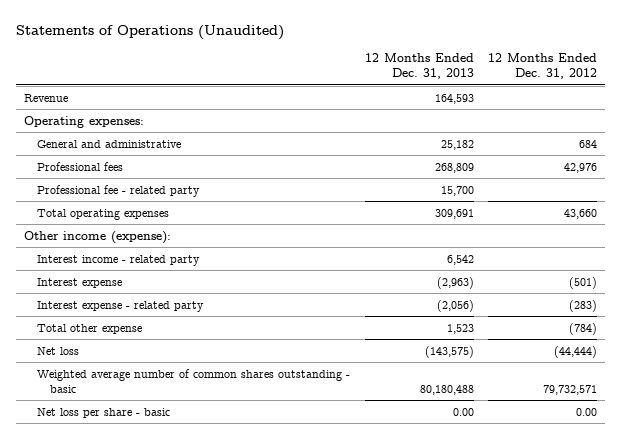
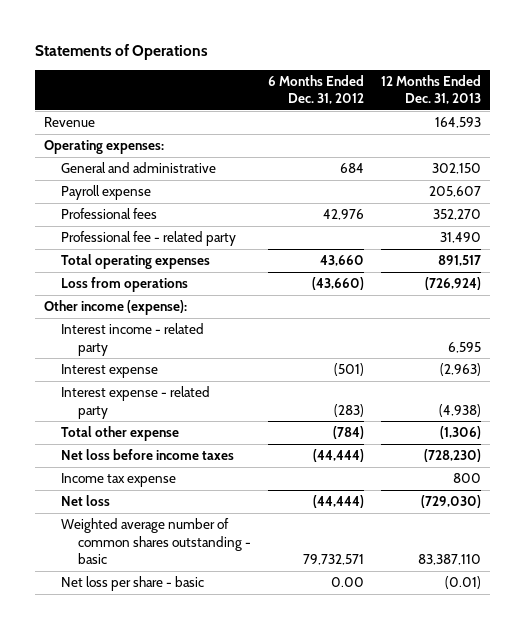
- Statements of Operations (Unaudited)
+ Statements of Operations
- | 12 Months Ended Dec. 31, 2013 | 12 Months Ended Dec. 31, 2012
+ | 6 Months Ended Dec. 31, 2012 | 12 Months Ended Dec. 31, 2013
- General and administrative | 25,182 | 684
- Professional fees | 268,809 | 42,976
- Professional fee - related party | 15,700 |
- Total operating expenses | 309,691 | 43,660
+ General and administrative | 684 | 302,150
+ Payroll expense | | 205,607
+ Professional fees | 42,976 | 352,270
+ Professional fee - related party | | 31,490
+ Total operating expenses | 43,660 | 891,517
+ Loss from operations | (43,660) | (726,924)
- Interest income - related party | 6,542 |
+ Interest income - related party | | 6,595
- Interest expense - related party | (2,056) | (283)
- Total other expense | 1,523 | (784)
- Net loss | (143,575) | (44,444)
- Weighted average number of common shares outstanding - basic | 80,180,488 | 79,732,571
- Net loss per share - basic | 0.00 | 0.00
+ Interest expense - related party | (283) | (4,938)
+ Total other expense | (784) | (1,306)
+ Net loss before income taxes | (44,444) | (728,230)
+ Income tax expense | | 800
+ Net loss | (44,444) | (729,030)
+ Weighted average number of common shares outstanding - basic | 79,732,571 | 83,387,110
+ Net loss per share - basic | 0.00 | (0.01)

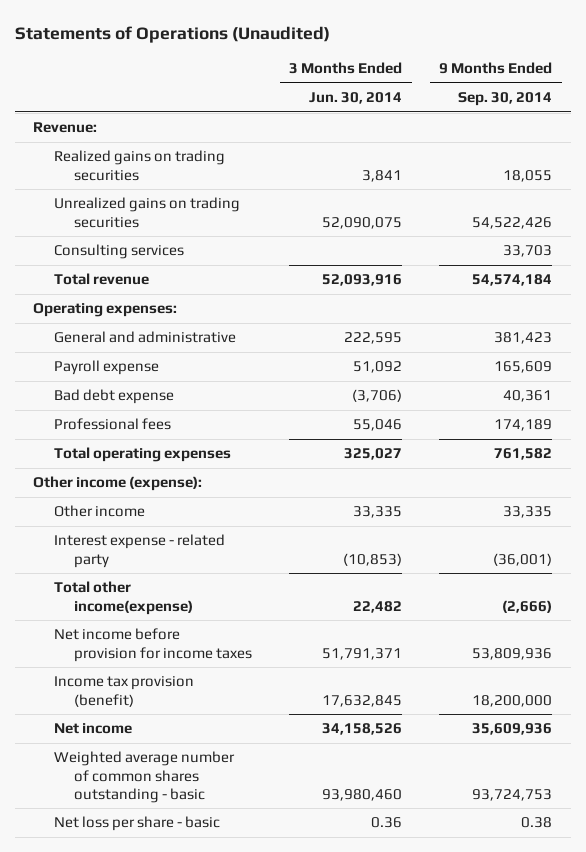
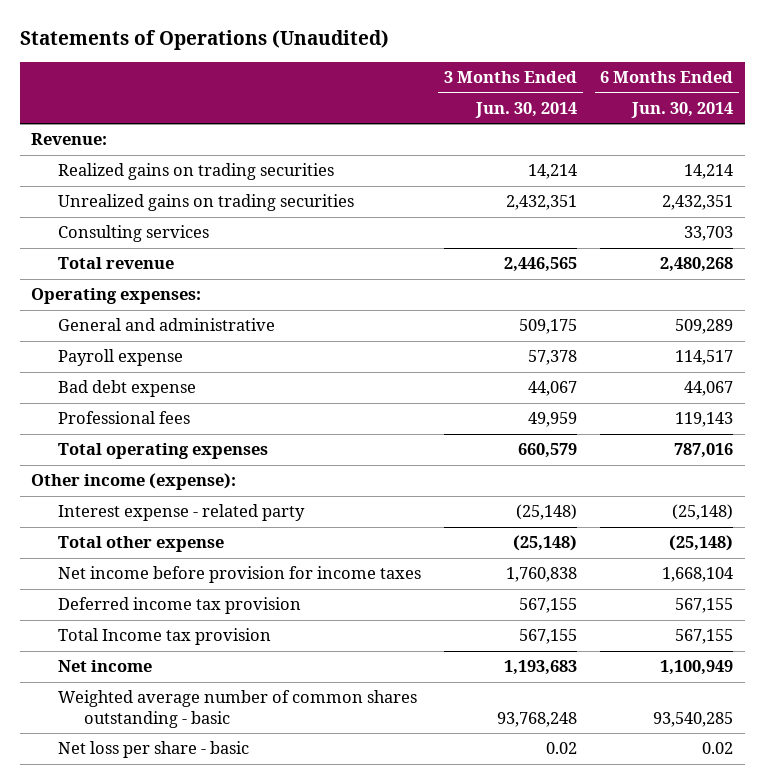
- | 3 Months Ended Jun. 30, 2014 | 9 Months Ended Sep. 30, 2014
+ | 3 Months Ended Jun. 30, 2014 | 6 Months Ended Jun. 30, 2014
- Realized gains on trading securities | 3,841 | 18,055
- Unrealized gains on trading securities | 52,090,075 | 54,522,426
+ Realized gains on trading securities | 14,214 | 14,214
+ Unrealized gains on trading securities | 2,432,351 | 2,432,351
- Total revenue | 52,093,916 | 54,574,184
+ Total revenue | 2,446,565 | 2,480,268
- General and administrative | 222,595 | 381,423
- Payroll expense | 51,092 | 165,609
- Bad debt expense | (3,706) | 40,361
- Professional fees | 55,046 | 174,189
- Total operating expenses | 325,027 | 761,582
+ General and administrative | 509,175 | 509,289
+ Payroll expense | 57,378 | 114,517
+ Bad debt expense | 44,067 | 44,067
+ Professional fees | 49,959 | 119,143
+ Total operating expenses | 660,579 | 787,016
- Other income | 33,335 | 33,335
- Interest expense - related party | (10,853) | (36,001)
- Total other income(expense) | 22,482 | (2,666)
- Net income before provision for income taxes | 51,791,371 | 53,809,936
- Income tax provision (benefit) | 17,632,845 | 18,200,000
- Net income | 34,158,526 | 35,609,936
- Weighted average number of common shares outstanding - basic | 93,980,460 | 93,724,753
- Net loss per share - basic | 0.36 | 0.38
+ Interest expense - related party | (25,148) | (25,148)
+ Total other expense | (25,148) | (25,148)
+ Net income before provision for income taxes | 1,760,838 | 1,668,104
+ Deferred income tax provision | 567,155 | 567,155
+ Total Income tax provision | 567,155 | 567,155
+ Net income | 1,193,683 | 1,100,949
+ Weighted average number of common shares outstanding - basic | 93,768,248 | 93,540,285
+ Net loss per share - basic | 0.02 | 0.02

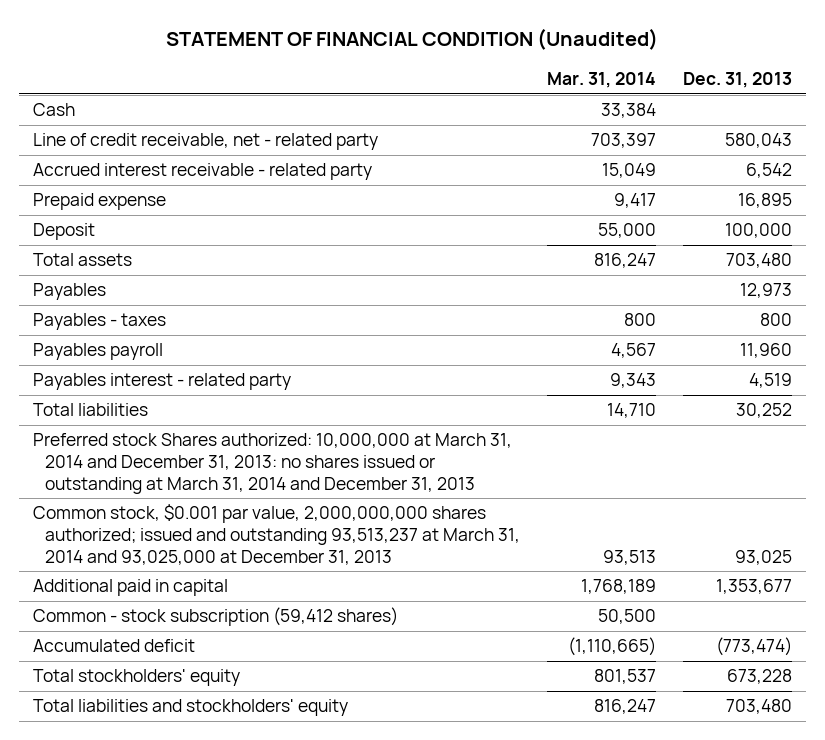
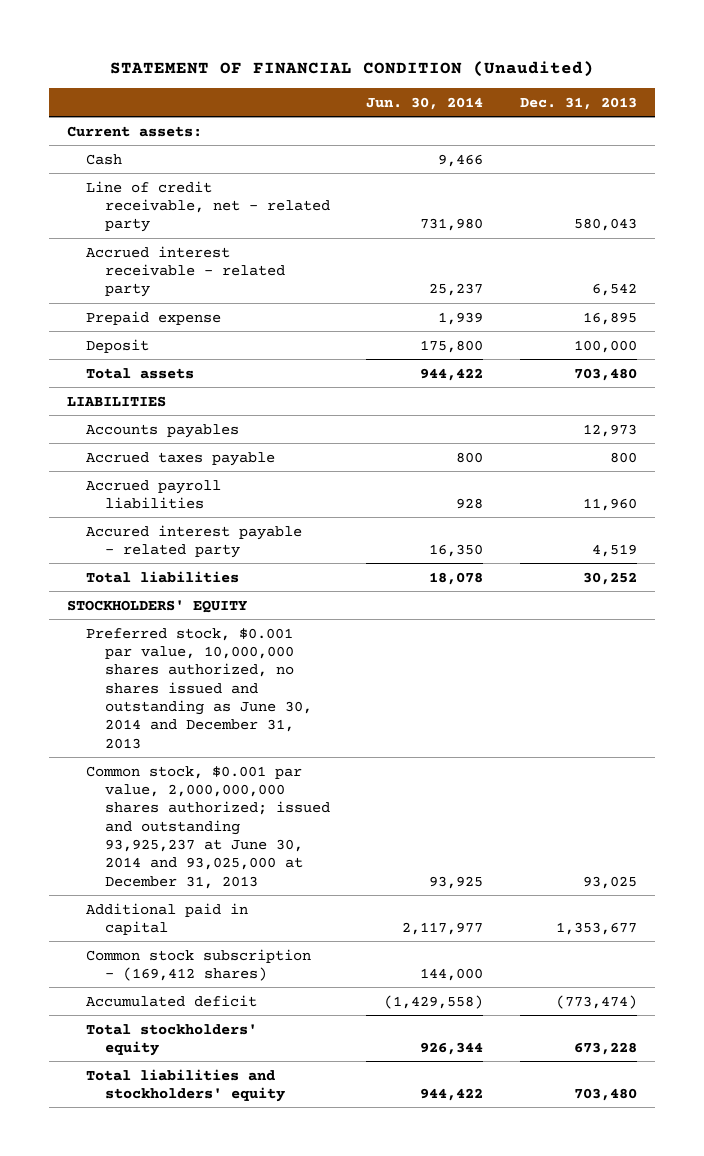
- | Mar. 31, 2014 | Dec. 31, 2013
+ | Jun. 30, 2014 | Dec. 31, 2013
+ Current assets:
- Payables | | 12,973
- Payables - taxes | 800 | 800
- Payables payroll | 4,567 | 11,960
- Payables interest - related party | 9,343 | 4,519
+ LIABILITIES
+ Accounts payables | | 12,973
+ Accrued taxes payable | 800 | 800
+ Accrued payroll liabilities | 928 | 11,960
+ Accured interest payable - related party | 16,350 | 4,519
- Preferred stock Shares authorized: 10,000,000 at March 31, 2014 and December 31, 2013: no shares issued or outstanding at March 31, 2014 and December 31, 2013
- Common stock, $0.001 par value, 2,000,000,000 shares authorized; issued and outstanding 93,513,237 at March 31, 2014 and 93,025,000 at December 31, 2013 | 93,513 | 93,025
+ STOCKHOLDERS' EQUITY
+ Preferred stock, $0.001 par value, 10,000,000 shares authorized, no shares issued and outstanding as June 30, 2014 and December 31, 2013
+ Common stock, $0.001 par value, 2,000,000,000 shares authorized; issued and outstanding 93,925,237 at June 30, 2014 and 93,025,000 at December 31, 2013 | 93,925 | 93,025
- Common - stock subscription (59,412 shares) | 50,500 |
+ Common stock subscription - (169,412 shares) | 144,000 |

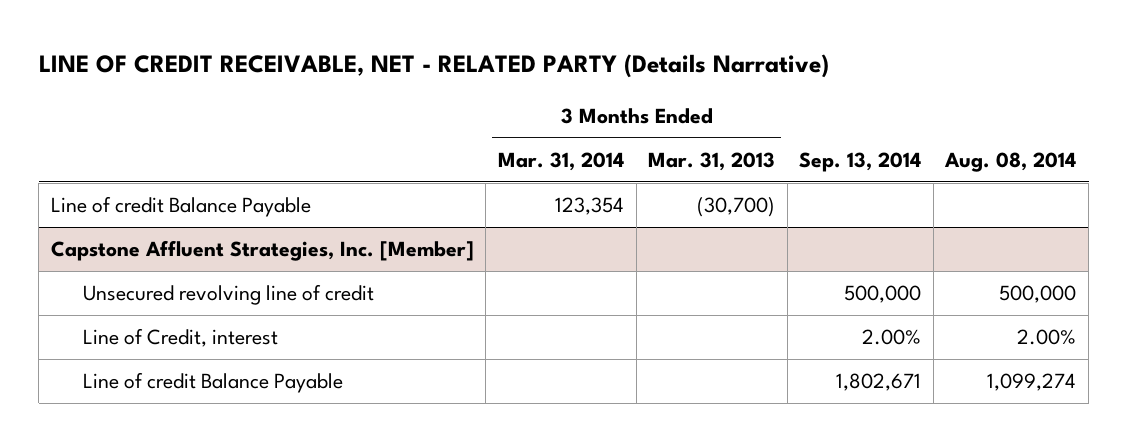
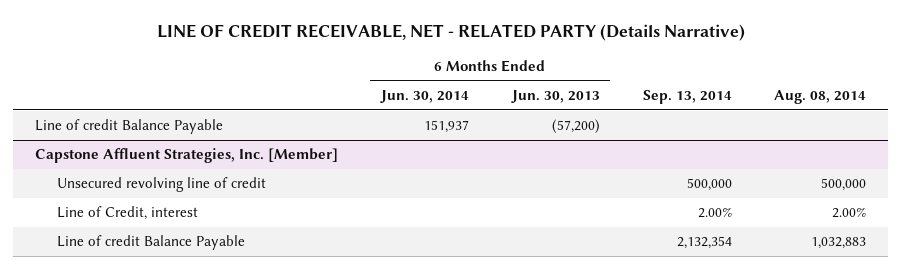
- | 3 Months Ended Mar. 31, 2014 | 3 Months Ended Mar. 31, 2013 | Sep. 13, 2014 | Aug. 08, 2014
+ | 6 Months Ended Jun. 30, 2014 | 6 Months Ended Jun. 30, 2013 | Sep. 13, 2014 | Aug. 08, 2014
@ Capstone Affluent Strategies, Inc. [Member]
- Line of credit Balance Payable | | | 1,802,671 | 1,099,274
+ Line of credit Balance Payable | | | 2,132,354 | 1,032,883

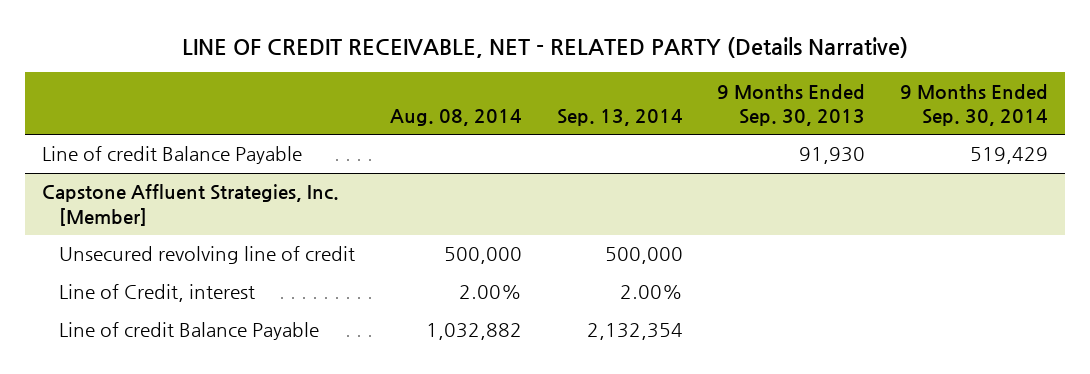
- | 6 Months Ended Jun. 30, 2014 | 6 Months Ended Jun. 30, 2013 | Sep. 13, 2014 | Aug. 08, 2014
+ | Aug. 08, 2014 | Sep. 13, 2014 | 9 Months Ended Sep. 30, 2013 | 9 Months Ended Sep. 30, 2014
@ Capstone Affluent Strategies, Inc. [Member]
- Line of credit Balance Payable | | | 2,132,354 | 1,032,883
+ Line of credit Balance Payable | 1,032,882 | 2,132,354 | |

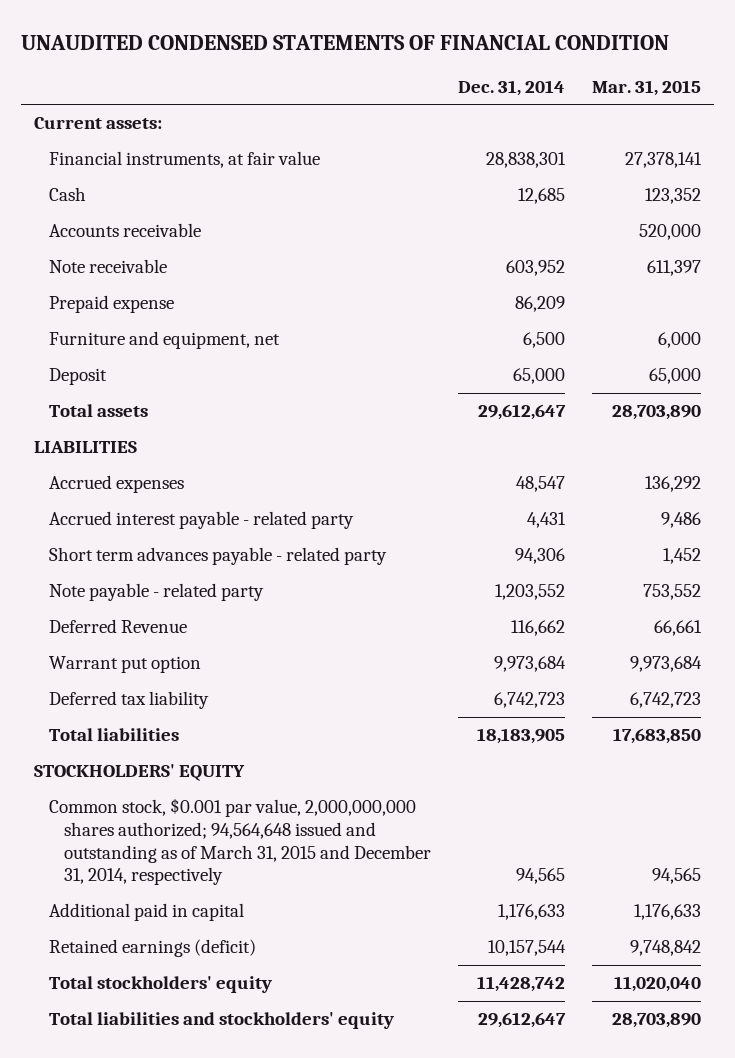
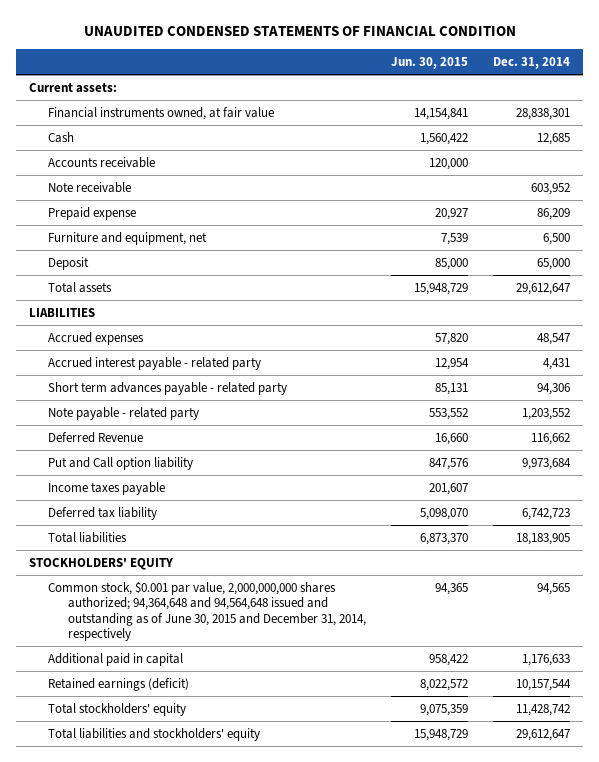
- | Dec. 31, 2014 | Mar. 31, 2015
+ | Jun. 30, 2015 | Dec. 31, 2014
- Financial instruments, at fair value | 28,838,301 | 27,378,141
+ Financial instruments owned, at fair value | 14,154,841 | 28,838,301
- Warrant put option | 9,973,684 | 9,973,684
+ Put and Call option liability | 847,576 | 9,973,684
+ Income taxes payable | 201,607 |
- Common stock, $0.001 par value, 2,000,000,000 shares authorized; 94,564,648 issued and outstanding as of March 31, 2015 and December 31, 2014, respectively | 94,565 | 94,565
+ Common stock, $0.001 par value, 2,000,000,000 shares authorized; 94,364,648 and 94,564,648 issued and outstanding as of June 30, 2015 and December 31, 2014, respectively | 94,365 | 94,565

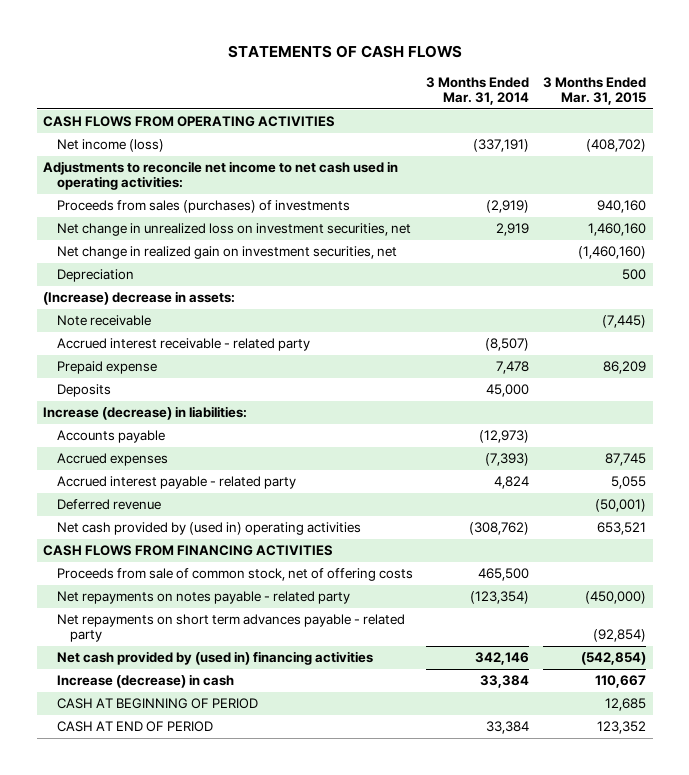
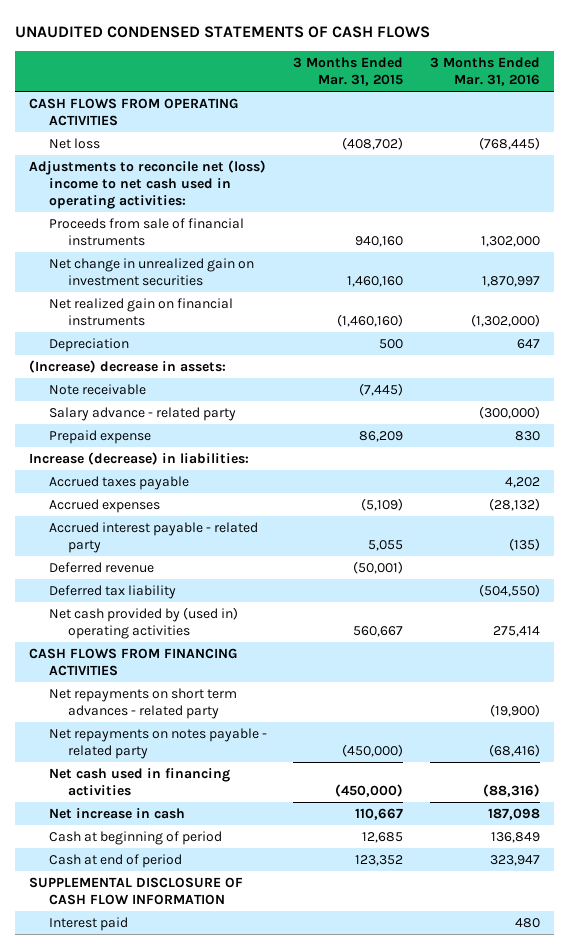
- STATEMENTS OF CASH FLOWS
+ UNAUDITED CONDENSED STATEMENTS OF CASH FLOWS
- | 3 Months Ended Mar. 31, 2014 | 3 Months Ended Mar. 31, 2015
+ | 3 Months Ended Mar. 31, 2015 | 3 Months Ended Mar. 31, 2016
- Net income (loss) | (337,191) | (408,702)
- Adjustments to reconcile net income to net cash used in operating activities:
- Proceeds from sales (purchases) of investments | (2,919) | 940,160
- Net change in unrealized loss on investment securities, net | 2,919 | 1,460,160
- Net change in realized gain on investment securities, net | | (1,460,160)
+ Net loss | (408,702) | (768,445)
+ Adjustments to reconcile net (loss) income to net cash used in operating activities:
+ Proceeds from sale of financial instruments | 940,160 | 1,302,000
+ Net change in unrealized gain on investment securities | 1,460,160 | 1,870,997
+ Net realized gain on financial instruments | (1,460,160) | (1,302,000)
- Accrued interest receivable - related party | (8,507) |
+ Salary advance - related party | | (300,000)
- Deposits | 45,000 |
- Accounts payable | (12,973) |
- Accrued expenses | (7,393) | 87,745
+ Accrued taxes payable | | 4,202
+ Accrued expenses | (5,109) | (28,132)
- Net cash provided by (used in) operating activities | (308,762) | 653,521
+ Deferred tax liability | | (504,550)
+ Net cash provided by (used in) operating activities | 560,667 | 275,414
- Proceeds from sale of common stock, net of offering costs | 465,500 |
+ Net repayments on short term advances - related party | | (19,900)
- Net repayments on short term advances payable - related party | | (92,854)
- Net cash provided by (used in) financing activities | 342,146 | (542,854)
- Increase (decrease) in cash | 33,384 | 110,667
- CASH AT BEGINNING OF PERIOD | | 12,685
- CASH AT END OF PERIOD | 33,384 | 123,352
+ Net cash used in financing activities | (450,000) | (88,316)
+ Net increase in cash | 110,667 | 187,098
+ Cash at beginning of period | 12,685 | 136,849
+ Cash at end of period | 123,352 | 323,947
+ SUPPLEMENTAL DISCLOSURE OF CASH FLOW INFORMATION
+ Interest paid | | 480

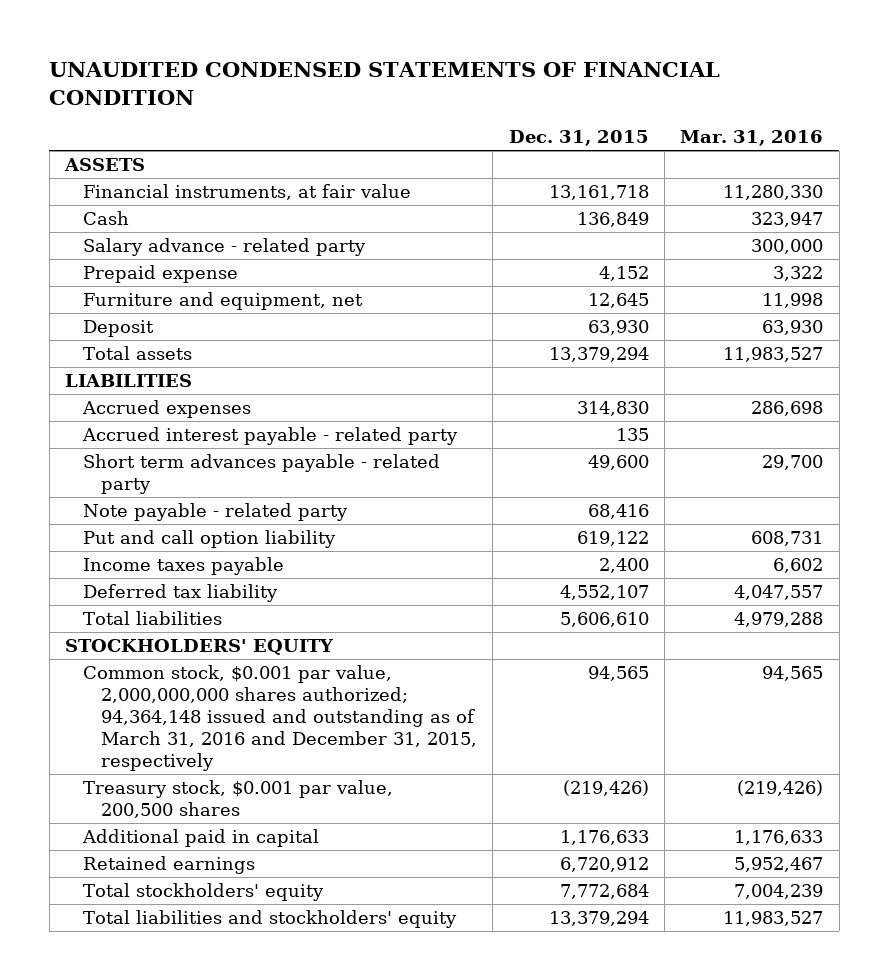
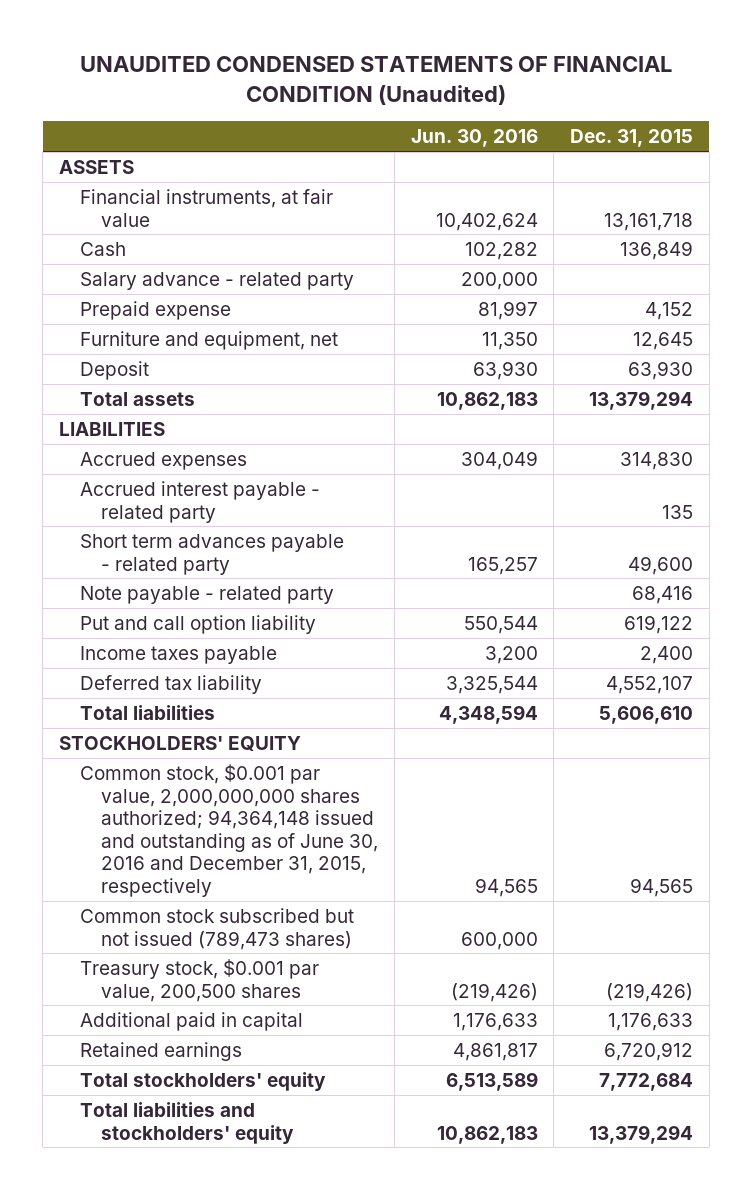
- UNAUDITED CONDENSED STATEMENTS OF FINANCIAL CONDITION
+ UNAUDITED CONDENSED STATEMENTS OF FINANCIAL CONDITION (Unaudited)
- | Dec. 31, 2015 | Mar. 31, 2016
+ | Jun. 30, 2016 | Dec. 31, 2015
- Common stock, $0.001 par value, 2,000,000,000 shares authorized; 94,364,148 issued and outstanding as of March 31, 2016 and December 31, 2015, respectively | 94,565 | 94,565
+ Common stock, $0.001 par value, 2,000,000,000 shares authorized; 94,364,148 issued and outstanding as of June 30, 2016 and December 31, 2015, respectively | 94,565 | 94,565
+ Common stock subscribed but not issued (789,473 shares) | 600,000 |

